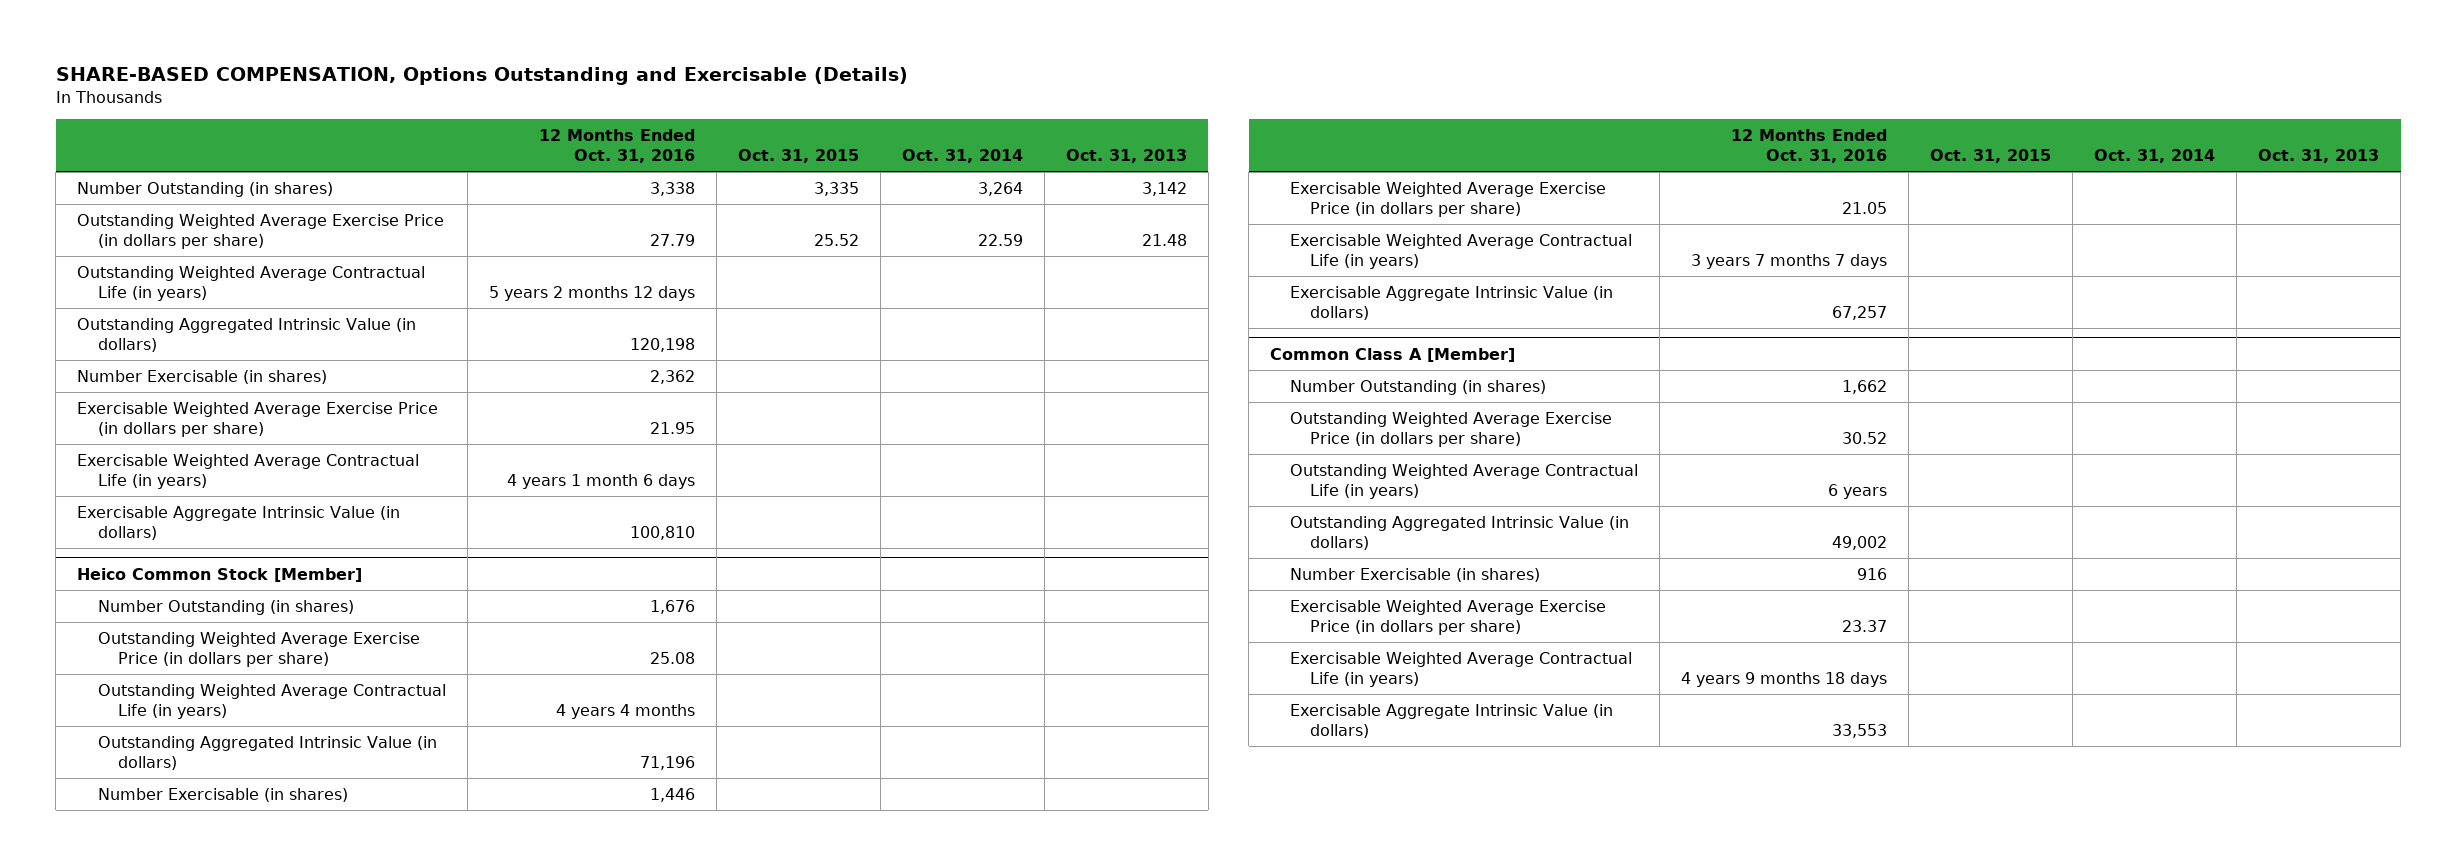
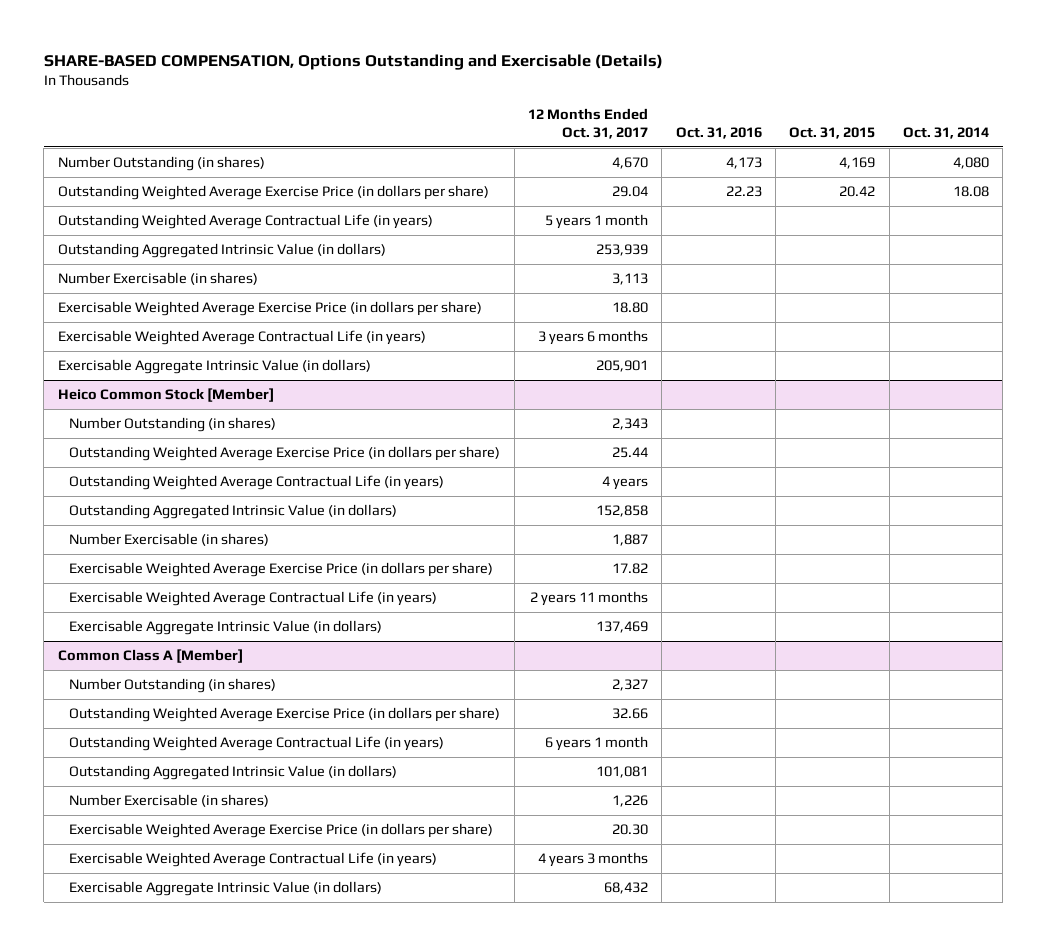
- | 12 Months Ended Oct. 31, 2016 | Oct. 31, 2015 | Oct. 31, 2014 | Oct. 31, 2013
+ | 12 Months Ended Oct. 31, 2017 | Oct. 31, 2016 | Oct. 31, 2015 | Oct. 31, 2014
- Number Outstanding (in shares) | 3,338 | 3,335 | 3,264 | 3,142
- Outstanding Weighted Average Exercise Price (in dollars per share) | 27.79 | 25.52 | 22.59 | 21.48
+ Number Outstanding (in shares) | 4,670 | 4,173 | 4,169 | 4,080
+ Outstanding Weighted Average Exercise Price (in dollars per share) | 29.04 | 22.23 | 20.42 | 18.08

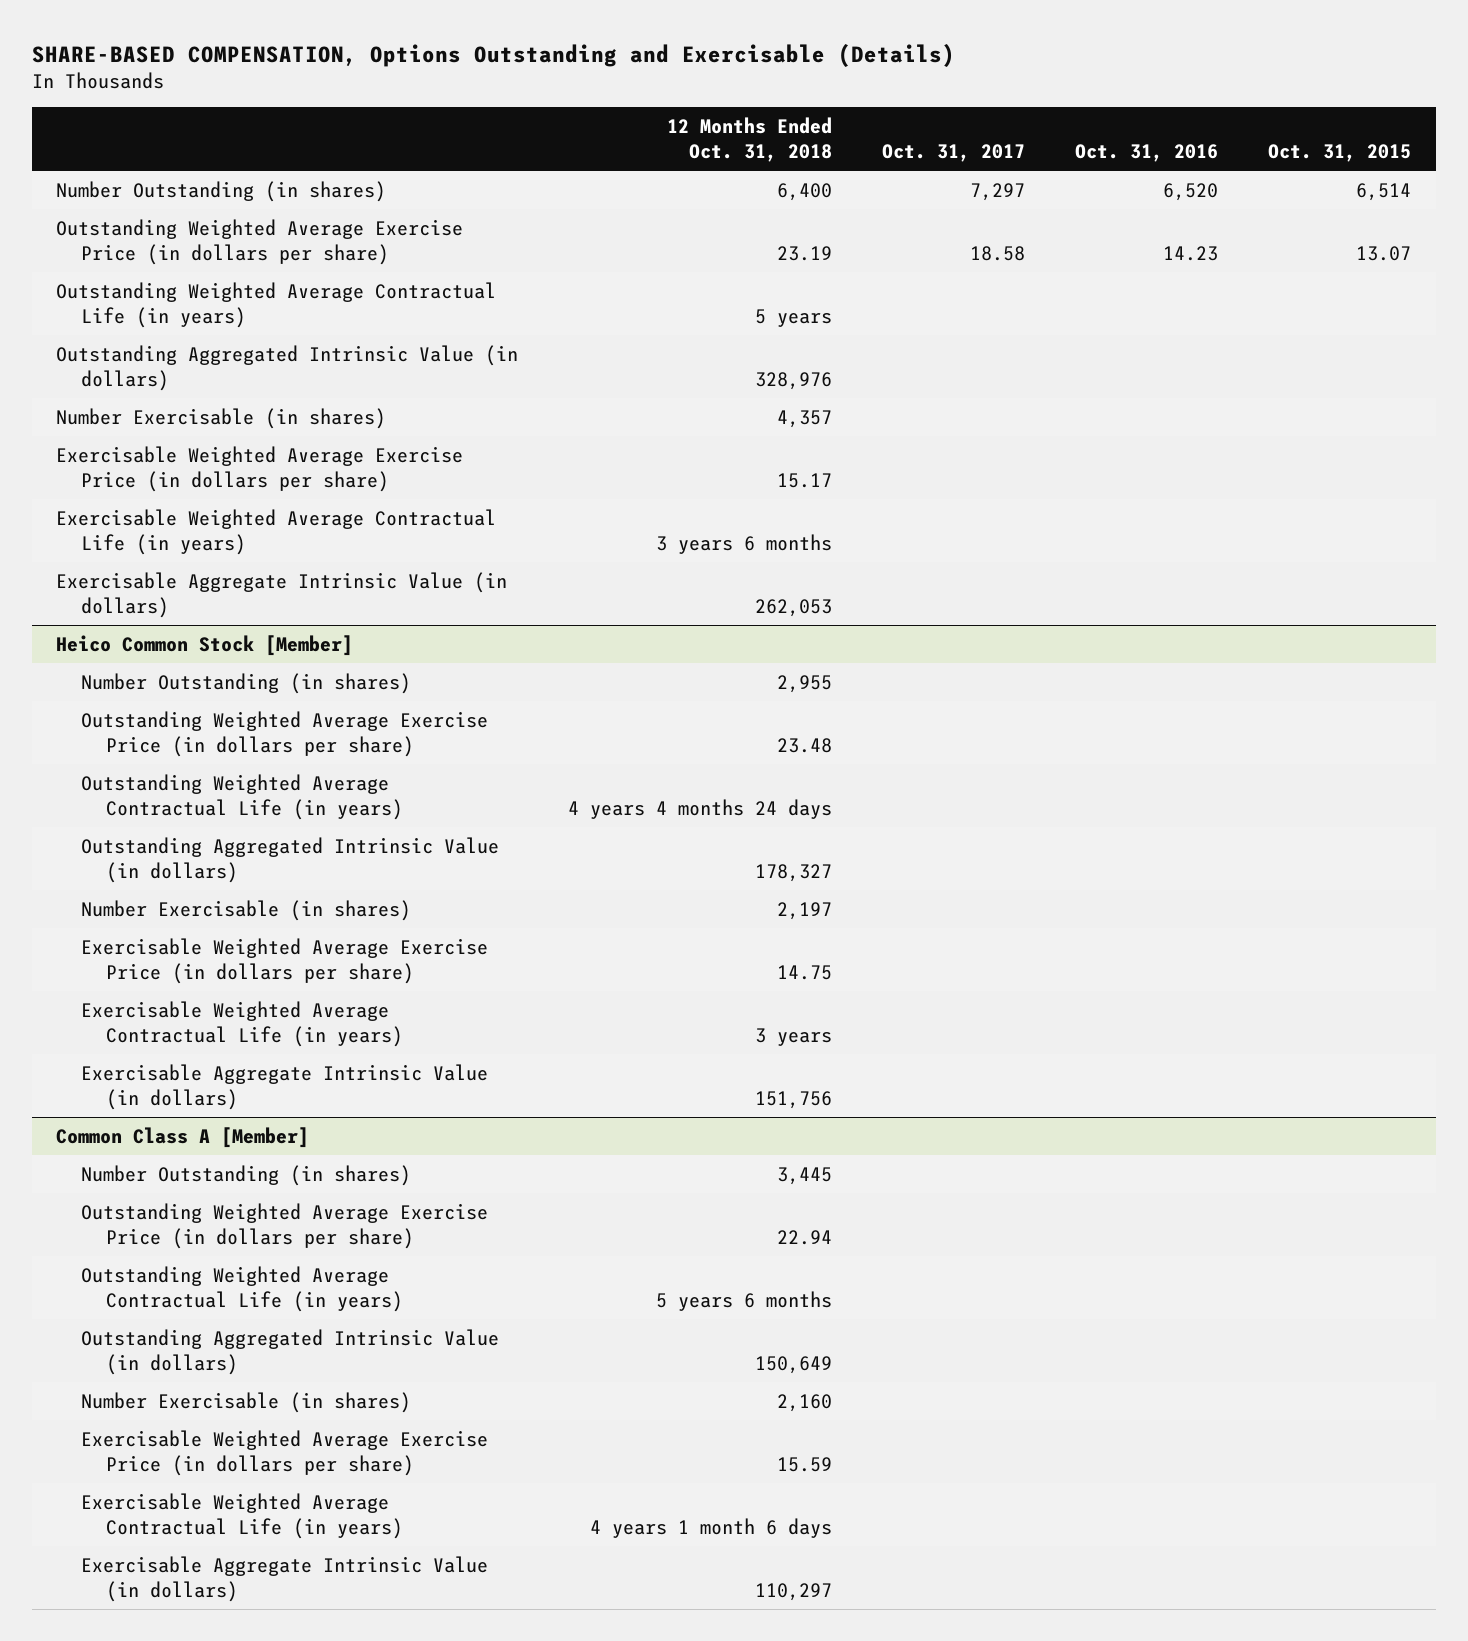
- | 12 Months Ended Oct. 31, 2017 | Oct. 31, 2016 | Oct. 31, 2015 | Oct. 31, 2014
+ | 12 Months Ended Oct. 31, 2018 | Oct. 31, 2017 | Oct. 31, 2016 | Oct. 31, 2015
- Number Outstanding (in shares) | 4,670 | 4,173 | 4,169 | 4,080
- Outstanding Weighted Average Exercise Price (in dollars per share) | 29.04 | 22.23 | 20.42 | 18.08
+ Number Outstanding (in shares) | 6,400 | 7,297 | 6,520 | 6,514
+ Outstanding Weighted Average Exercise Price (in dollars per share) | 23.19 | 18.58 | 14.23 | 13.07

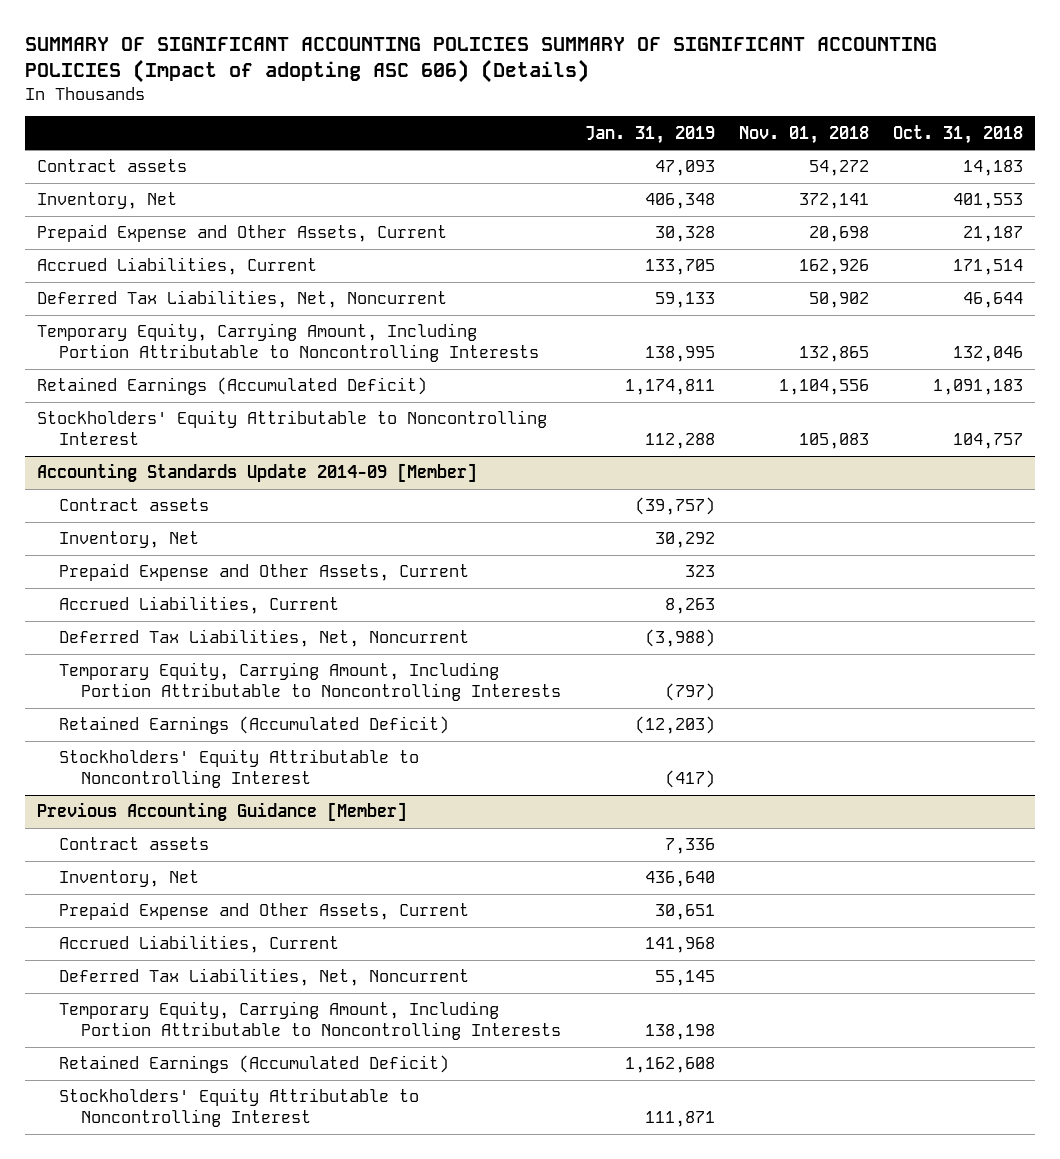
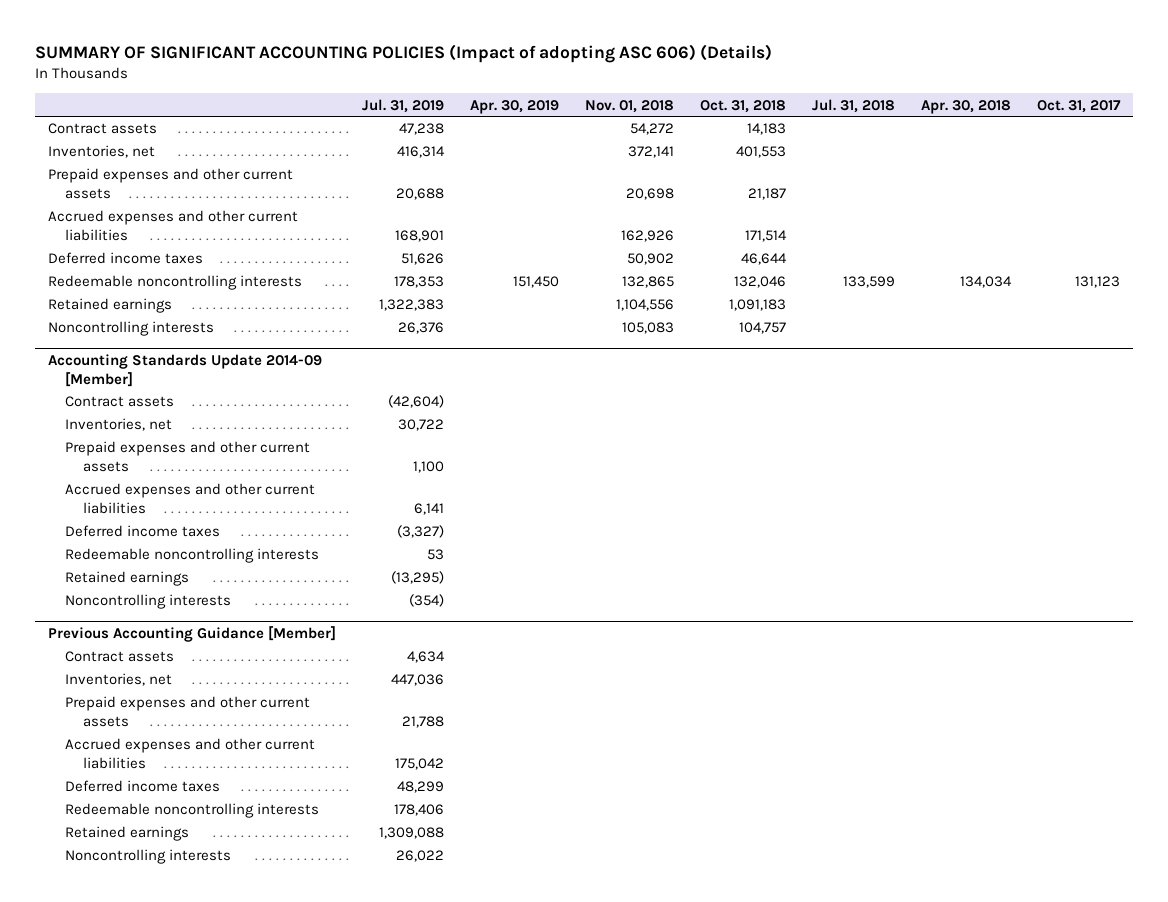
- SUMMARY OF SIGNIFICANT ACCOUNTING POLICIES SUMMARY OF SIGNIFICANT ACCOUNTING POLICIES (Impact of adopting ASC 606) (Details)
+ SUMMARY OF SIGNIFICANT ACCOUNTING POLICIES (Impact of adopting ASC 606) (Details)
- | Jan. 31, 2019 | Nov. 01, 2018 | Oct. 31, 2018
+ | Jul. 31, 2019 | Apr. 30, 2019 | Nov. 01, 2018 | Oct. 31, 2018 | Jul. 31, 2018 | Apr. 30, 2018 | Oct. 31, 2017
- Inventory, Net | 406,348 | 372,141 | 401,553
- Prepaid Expense and Other Assets, Current | 30,328 | 20,698 | 21,187
- Accrued Liabilities, Current | 133,705 | 162,926 | 171,514
- Deferred Tax Liabilities, Net, Noncurrent | 59,133 | 50,902 | 46,644
- Temporary Equity, Carrying Amount, Including Portion Attributable to Noncontrolling Interests | 138,995 | 132,865 | 132,046
- Retained Earnings (Accumulated Deficit) | 1,174,811 | 1,104,556 | 1,091,183
- Stockholders' Equity Attributable to Noncontrolling Interest | 112,288 | 105,083 | 104,757
+ Inventories, net | 416,314 | | 372,141 | 401,553 | | |
+ Prepaid expenses and other current assets | 20,688 | | 20,698 | 21,187 | | |
+ Accrued expenses and other current liabilities | 168,901 | | 162,926 | 171,514 | | |
+ Deferred income taxes | 51,626 | | 50,902 | 46,644 | | |
+ Redeemable noncontrolling interests | 178,353 | 151,450 | 132,865 | 132,046 | 133,599 | 134,034 | 131,123
+ Retained earnings | 1,322,383 | | 1,104,556 | 1,091,183 | | |
+ Noncontrolling interests | 26,376 | | 105,083 | 104,757 | | |
@ Accounting Standards Update 2014-09 [Member]
- Inventory, Net | 30,292 | |
- Prepaid Expense and Other Assets, Current | 323 | |
- Accrued Liabilities, Current | 8,263 | |
- Deferred Tax Liabilities, Net, Noncurrent | (3,988) | |
- Temporary Equity, Carrying Amount, Including Portion Attributable to Noncontrolling Interests | (797) | |
- Retained Earnings (Accumulated Deficit) | (12,203) | |
- Stockholders' Equity Attributable to Noncontrolling Interest | (417) | |
+ Inventories, net | 30,722 | | | | | |
+ Prepaid expenses and other current assets | 1,100 | | | | | |
+ Accrued expenses and other current liabilities | 6,141 | | | | | |
+ Deferred income taxes | (3,327) | | | | | |
+ Redeemable noncontrolling interests | 53 | | | | | |
+ Retained earnings | (13,295) | | | | | |
+ Noncontrolling interests | (354) | | | | | |
@ Previous Accounting Guidance [Member]
- Inventory, Net | 436,640 | |
- Prepaid Expense and Other Assets, Current | 30,651 | |
- Accrued Liabilities, Current | 141,968 | |
- Deferred Tax Liabilities, Net, Noncurrent | 55,145 | |
- Temporary Equity, Carrying Amount, Including Portion Attributable to Noncontrolling Interests | 138,198 | |
- Retained Earnings (Accumulated Deficit) | 1,162,608 | |
- Stockholders' Equity Attributable to Noncontrolling Interest | 111,871 | |
+ Inventories, net | 447,036 | | | | | |
+ Prepaid expenses and other current assets | 21,788 | | | | | |
+ Accrued expenses and other current liabilities | 175,042 | | | | | |
+ Deferred income taxes | 48,299 | | | | | |
+ Redeemable noncontrolling interests | 178,406 | | | | | |
+ Retained earnings | 1,309,088 | | | | | |
+ Noncontrolling interests | 26,022 | | | | | |

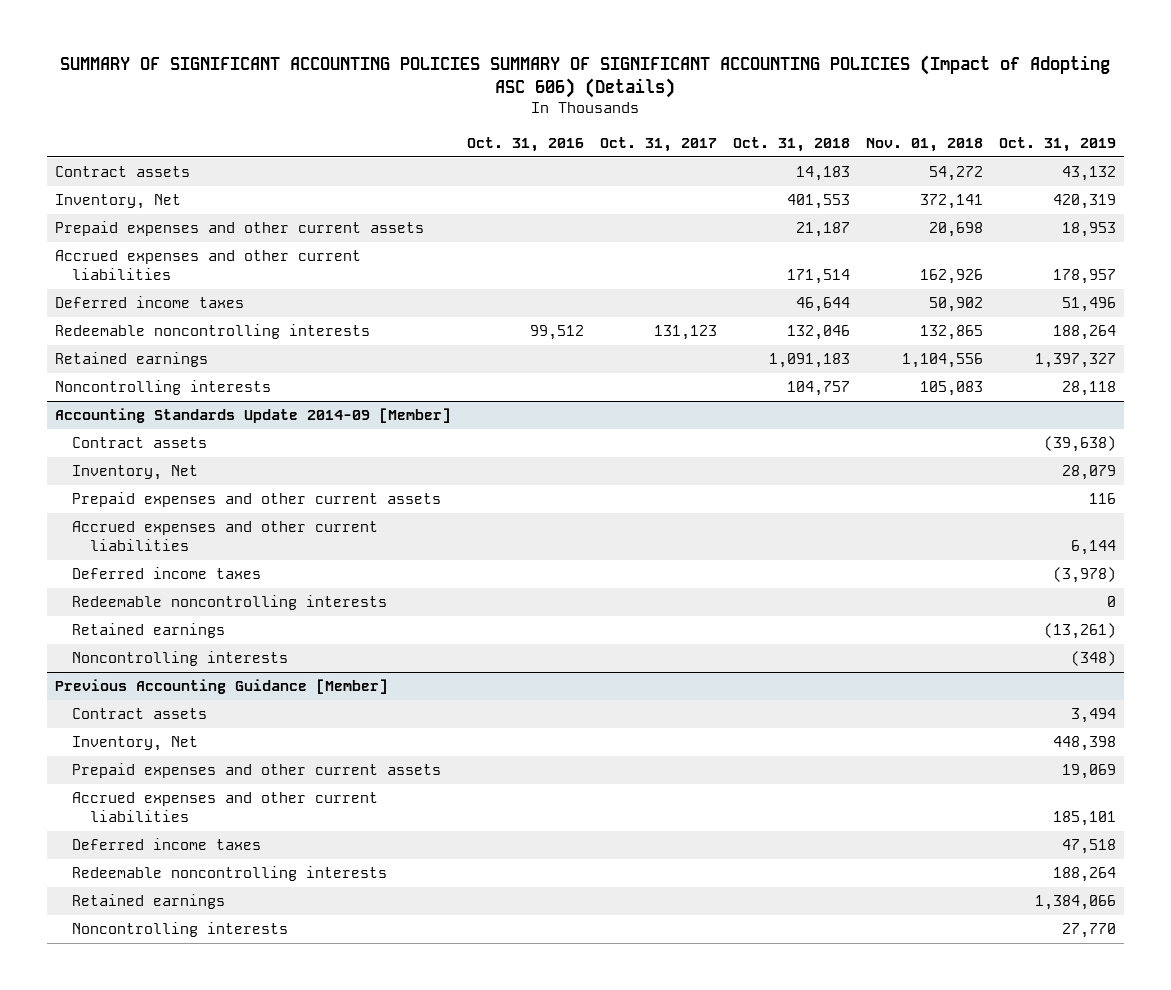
- SUMMARY OF SIGNIFICANT ACCOUNTING POLICIES (Impact of adopting ASC 606) (Details)
+ SUMMARY OF SIGNIFICANT ACCOUNTING POLICIES SUMMARY OF SIGNIFICANT ACCOUNTING POLICIES (Impact of Adopting ASC 606) (Details)
- | Jul. 31, 2019 | Apr. 30, 2019 | Nov. 01, 2018 | Oct. 31, 2018 | Jul. 31, 2018 | Apr. 30, 2018 | Oct. 31, 2017
+ | Oct. 31, 2016 | Oct. 31, 2017 | Oct. 31, 2018 | Nov. 01, 2018 | Oct. 31, 2019
- Inventories, net | 416,314 | | 372,141 | 401,553 | | |
+ Inventory, Net | | | 401,553 | 372,141 | 420,319
@ Accounting Standards Update 2014-09 [Member]
- Inventories, net | 30,722 | | | | | |
+ Inventory, Net | | | | | 28,079
@ Previous Accounting Guidance [Member]
- Inventories, net | 447,036 | | | | | |
+ Inventory, Net | | | | | 448,398

